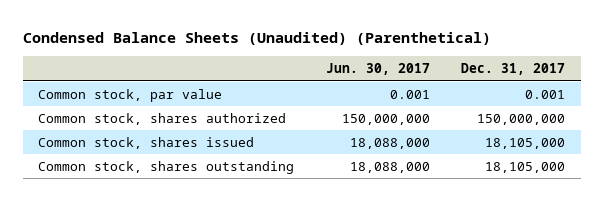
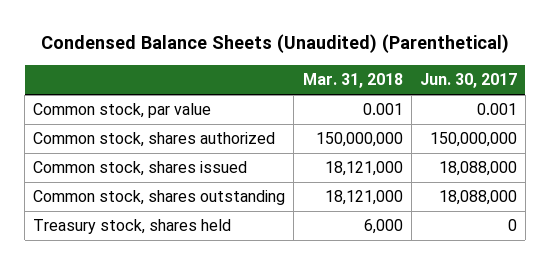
- | Jun. 30, 2017 | Dec. 31, 2017
+ | Mar. 31, 2018 | Jun. 30, 2017
+ Treasury stock, shares held | 6,000 | 0

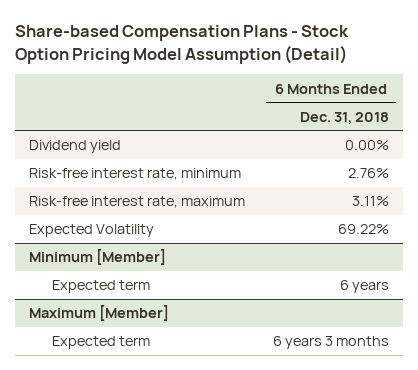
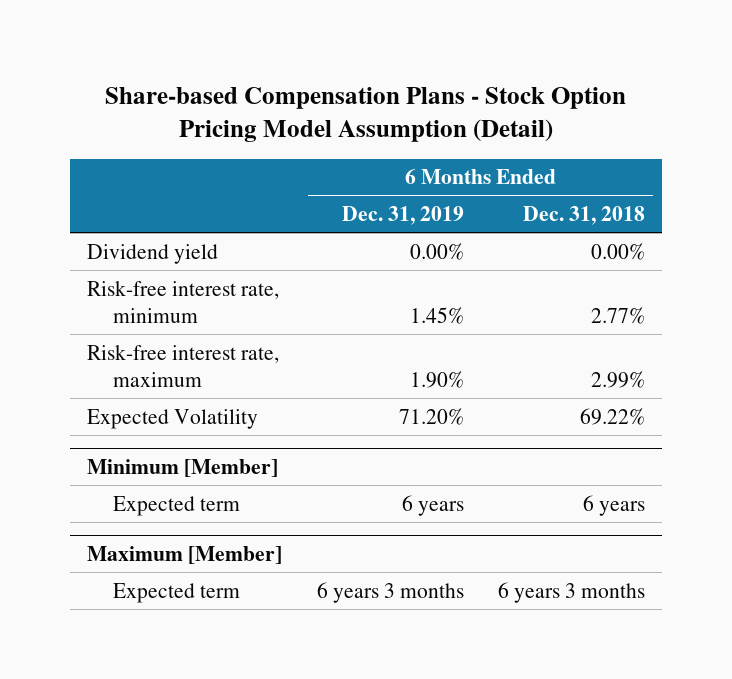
- | 6 Months Ended Dec. 31, 2018
+ | 6 Months Ended Dec. 31, 2019 | 6 Months Ended Dec. 31, 2018
- Risk-free interest rate, minimum | 2.76%
- Risk-free interest rate, maximum | 3.11%
+ Risk-free interest rate, minimum | 1.45% | 2.77%
+ Risk-free interest rate, maximum | 1.90% | 2.99%

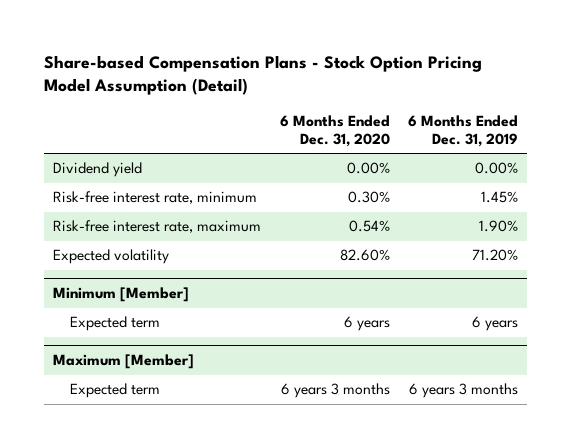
- | 6 Months Ended Dec. 31, 2019 | 6 Months Ended Dec. 31, 2018
+ | 6 Months Ended Dec. 31, 2020 | 6 Months Ended Dec. 31, 2019
- Expected Volatility | 71.20% | 69.22%
+ Expected volatility | 82.60% | 71.20%

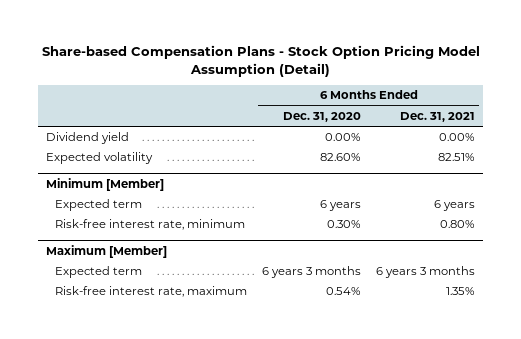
- | 6 Months Ended Dec. 31, 2020 | 6 Months Ended Dec. 31, 2019
+ | 6 Months Ended Dec. 31, 2020 | 6 Months Ended Dec. 31, 2021
- Risk-free interest rate, minimum | 0.30% | 1.45%
- Risk-free interest rate, maximum | 0.54% | 1.90%
@ Minimum [Member]
+ Risk-free interest rate, minimum | 0.30% | 0.80%
@ Maximum [Member]
+ Risk-free interest rate, maximum | 0.54% | 1.35%

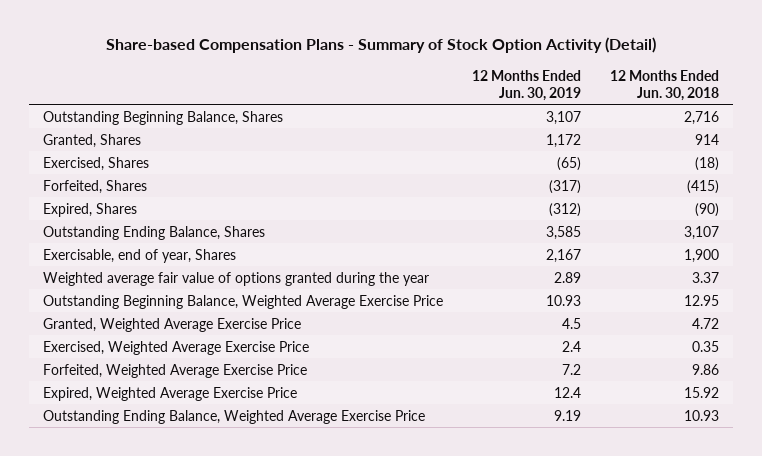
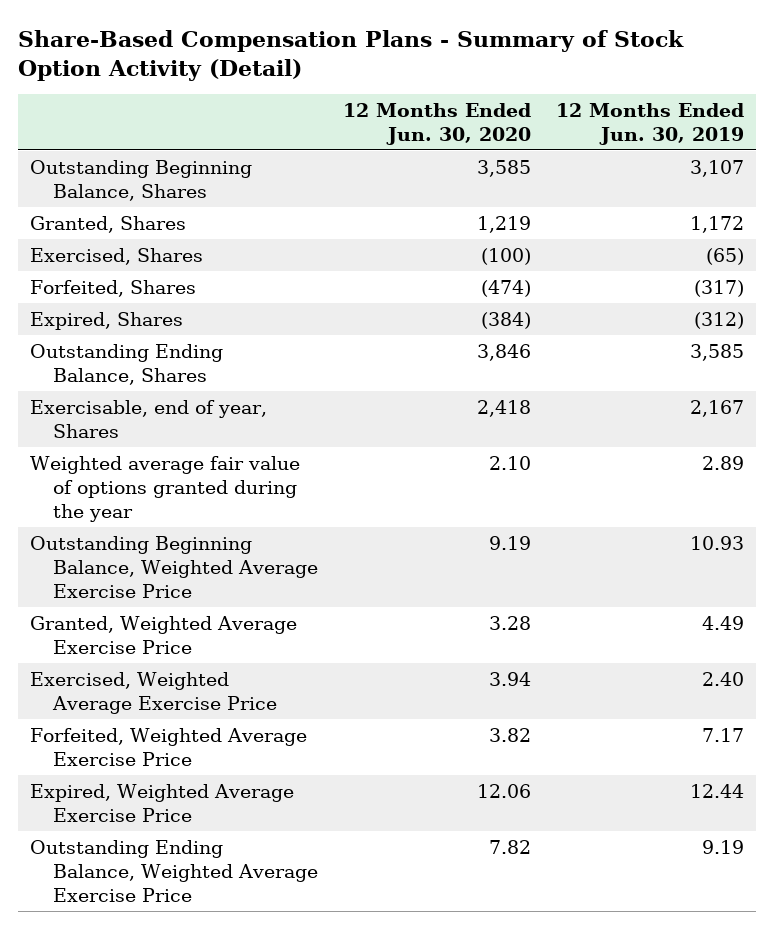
- Share-based Compensation Plans - Summary of Stock Option Activity (Detail)
+ Share-Based Compensation Plans - Summary of Stock Option Activity (Detail)
- | 12 Months Ended Jun. 30, 2019 | 12 Months Ended Jun. 30, 2018
+ | 12 Months Ended Jun. 30, 2020 | 12 Months Ended Jun. 30, 2019
- Granted, Weighted Average Exercise Price | 4.5 | 4.72
- Exercised, Weighted Average Exercise Price | 2.4 | 0.35
- Forfeited, Weighted Average Exercise Price | 7.2 | 9.86
- Expired, Weighted Average Exercise Price | 12.4 | 15.92
+ Granted, Weighted Average Exercise Price | 3.28 | 4.49
+ Exercised, Weighted Average Exercise Price | 3.94 | 2.40
+ Forfeited, Weighted Average Exercise Price | 3.82 | 7.17
+ Expired, Weighted Average Exercise Price | 12.06 | 12.44

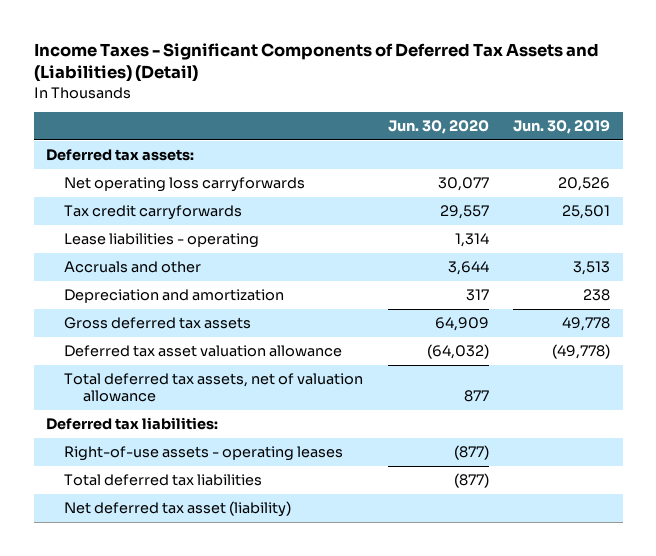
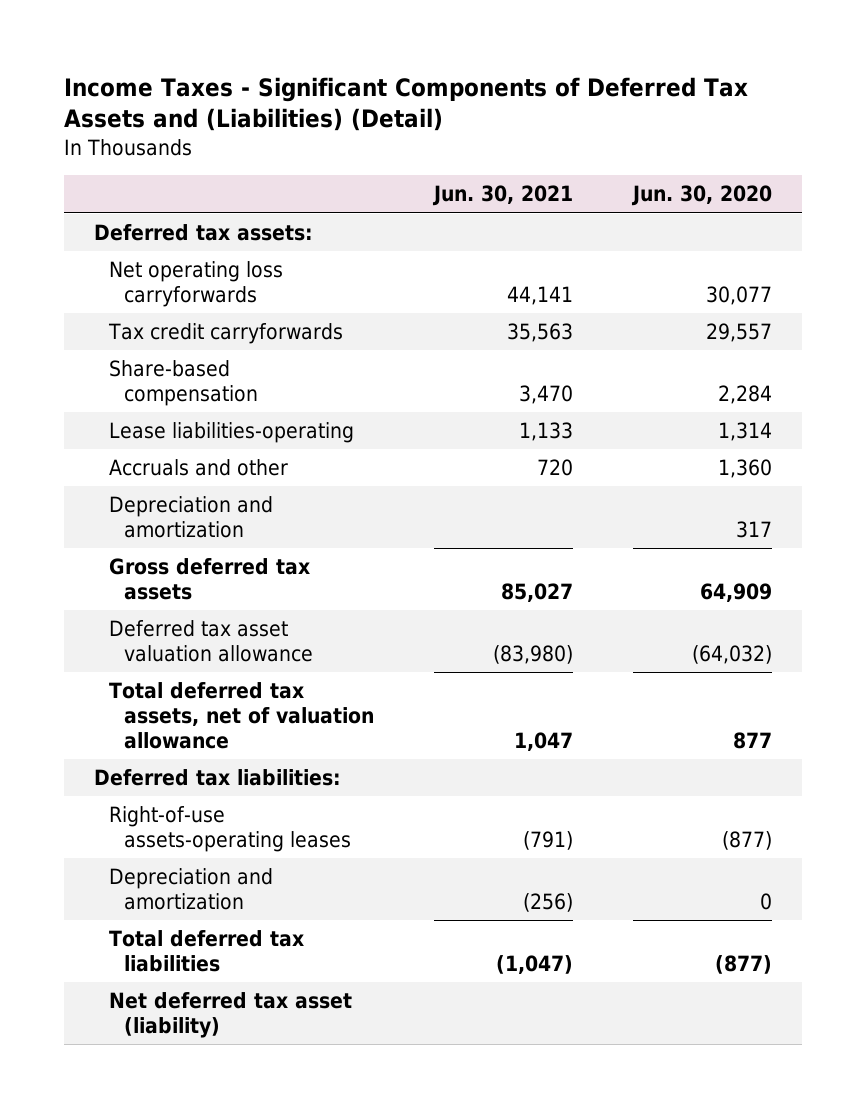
- | Jun. 30, 2020 | Jun. 30, 2019
+ | Jun. 30, 2021 | Jun. 30, 2020
- Lease liabilities - operating | 1,314 |
- Accruals and other | 3,644 | 3,513
+ Share-based compensation | 3,470 | 2,284
+ Lease liabilities-operating | 1,133 | 1,314
+ Accruals and other | 720 | 1,360
- Right-of-use assets - operating leases | (877) |
+ Right-of-use assets-operating leases | (791) | (877)
+ Depreciation and amortization | (256) | 0

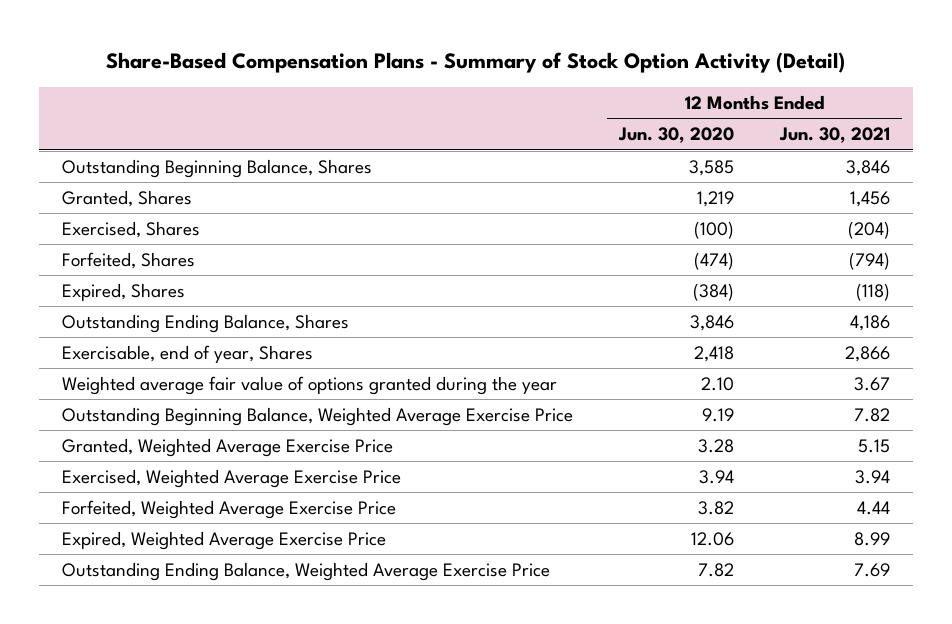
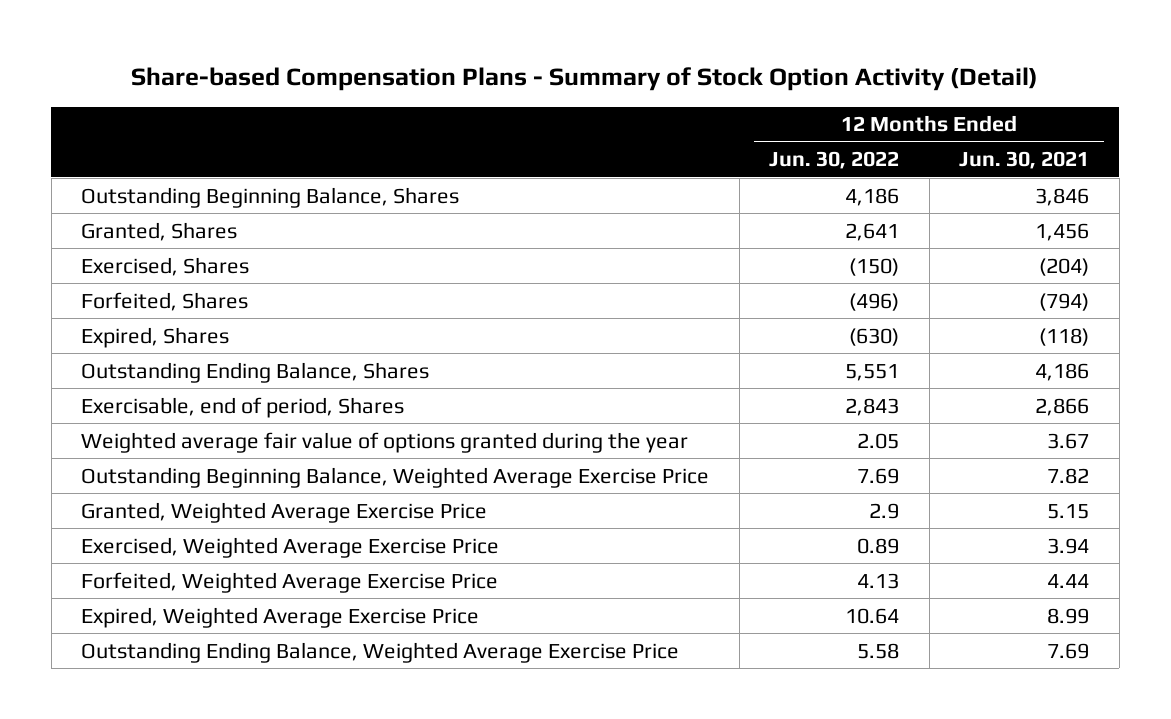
- Share-Based Compensation Plans - Summary of Stock Option Activity (Detail)
+ Share-based Compensation Plans - Summary of Stock Option Activity (Detail)
- | 12 Months Ended Jun. 30, 2020 | 12 Months Ended Jun. 30, 2021
+ | 12 Months Ended Jun. 30, 2022 | 12 Months Ended Jun. 30, 2021
- Exercisable, end of year, Shares | 2,418 | 2,866
+ Exercisable, end of period, Shares | 2,843 | 2,866

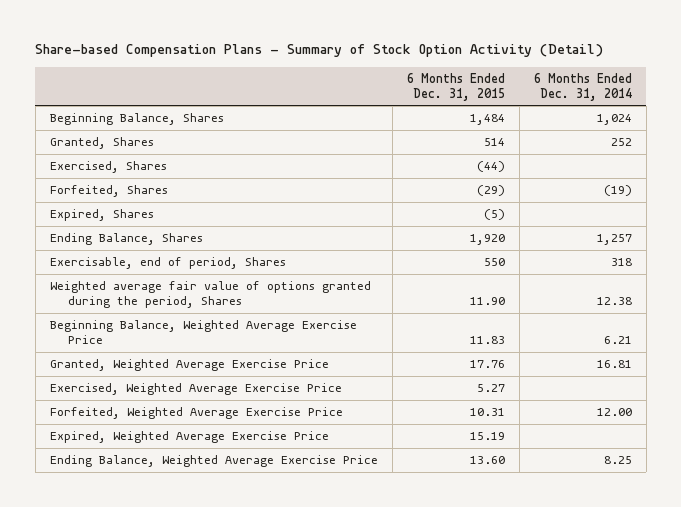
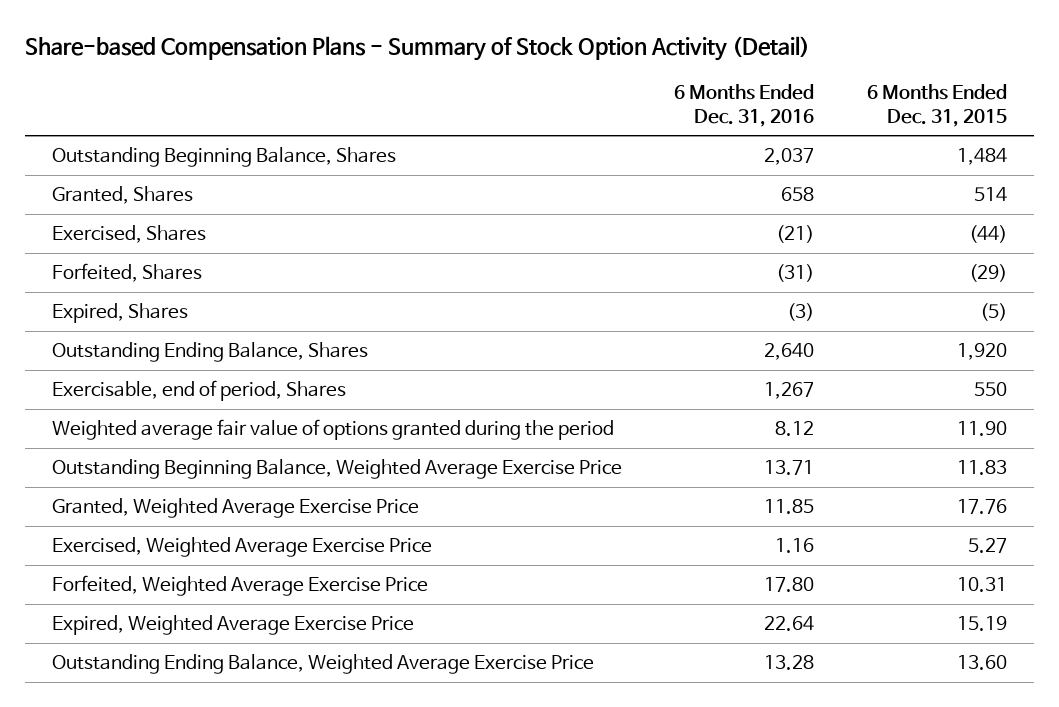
- | 6 Months Ended Dec. 31, 2015 | 6 Months Ended Dec. 31, 2014
+ | 6 Months Ended Dec. 31, 2016 | 6 Months Ended Dec. 31, 2015
- Beginning Balance, Shares | 1,484 | 1,024
+ Outstanding Beginning Balance, Shares | 2,037 | 1,484
- Ending Balance, Shares | 1,920 | 1,257
+ Outstanding Ending Balance, Shares | 2,640 | 1,920
- Weighted average fair value of options granted during the period, Shares | 11.90 | 12.38
- Beginning Balance, Weighted Average Exercise Price | 11.83 | 6.21
+ Weighted average fair value of options granted during the period | 8.12 | 11.90
+ Outstanding Beginning Balance, Weighted Average Exercise Price | 13.71 | 11.83
- Ending Balance, Weighted Average Exercise Price | 13.60 | 8.25
+ Outstanding Ending Balance, Weighted Average Exercise Price | 13.28 | 13.60

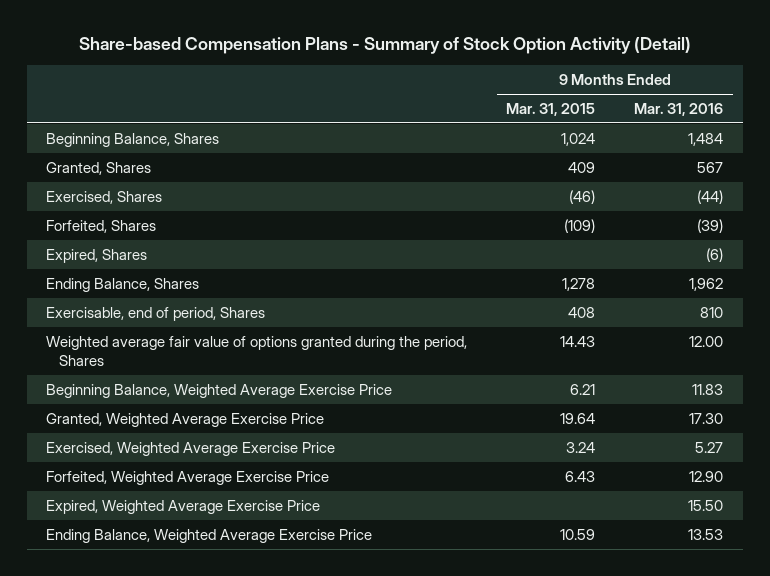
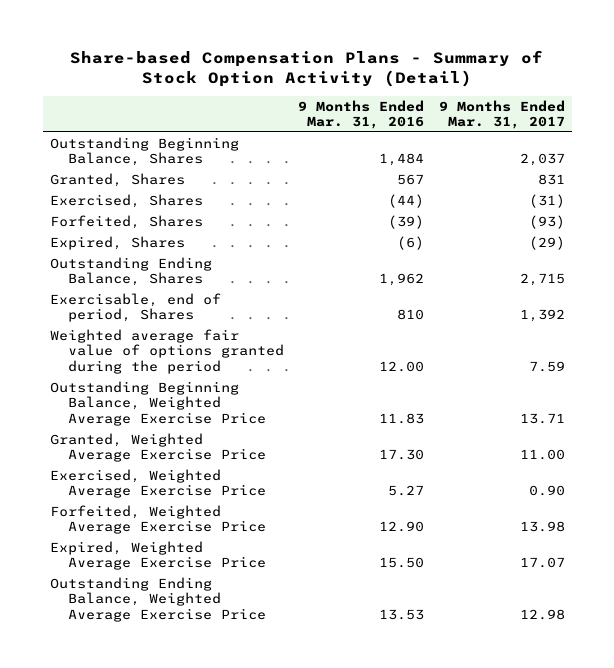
- | 9 Months Ended Mar. 31, 2015 | 9 Months Ended Mar. 31, 2016
+ | 9 Months Ended Mar. 31, 2016 | 9 Months Ended Mar. 31, 2017
- Beginning Balance, Shares | 1,024 | 1,484
+ Outstanding Beginning Balance, Shares | 1,484 | 2,037
- Ending Balance, Shares | 1,278 | 1,962
+ Outstanding Ending Balance, Shares | 1,962 | 2,715
- Weighted average fair value of options granted during the period, Shares | 14.43 | 12.00
- Beginning Balance, Weighted Average Exercise Price | 6.21 | 11.83
+ Weighted average fair value of options granted during the period | 12.00 | 7.59
+ Outstanding Beginning Balance, Weighted Average Exercise Price | 11.83 | 13.71
- Ending Balance, Weighted Average Exercise Price | 10.59 | 13.53
+ Outstanding Ending Balance, Weighted Average Exercise Price | 13.53 | 12.98

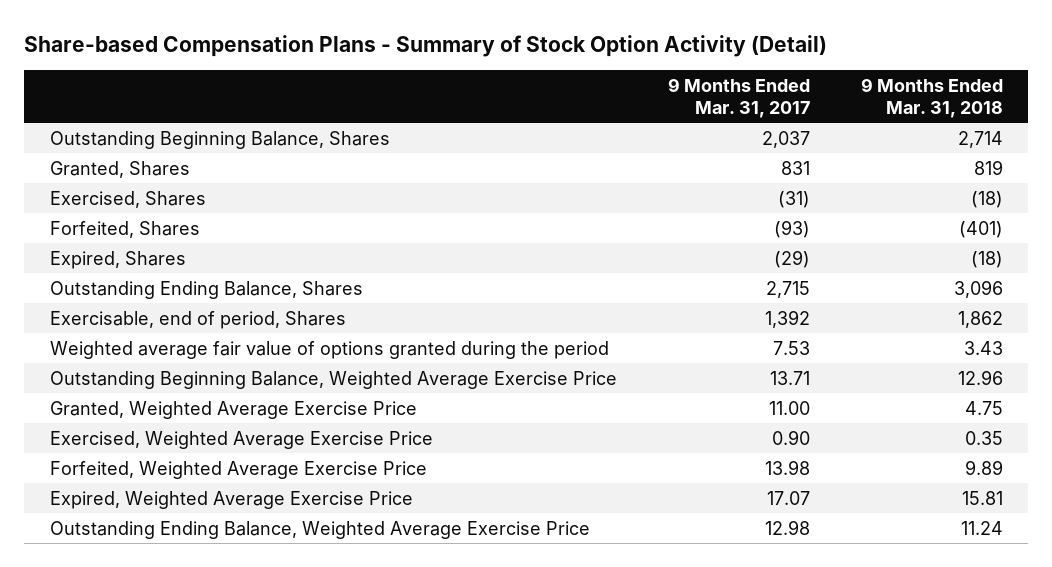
- | 9 Months Ended Mar. 31, 2016 | 9 Months Ended Mar. 31, 2017
+ | 9 Months Ended Mar. 31, 2017 | 9 Months Ended Mar. 31, 2018
- Weighted average fair value of options granted during the period | 12.00 | 7.59
+ Weighted average fair value of options granted during the period | 7.53 | 3.43

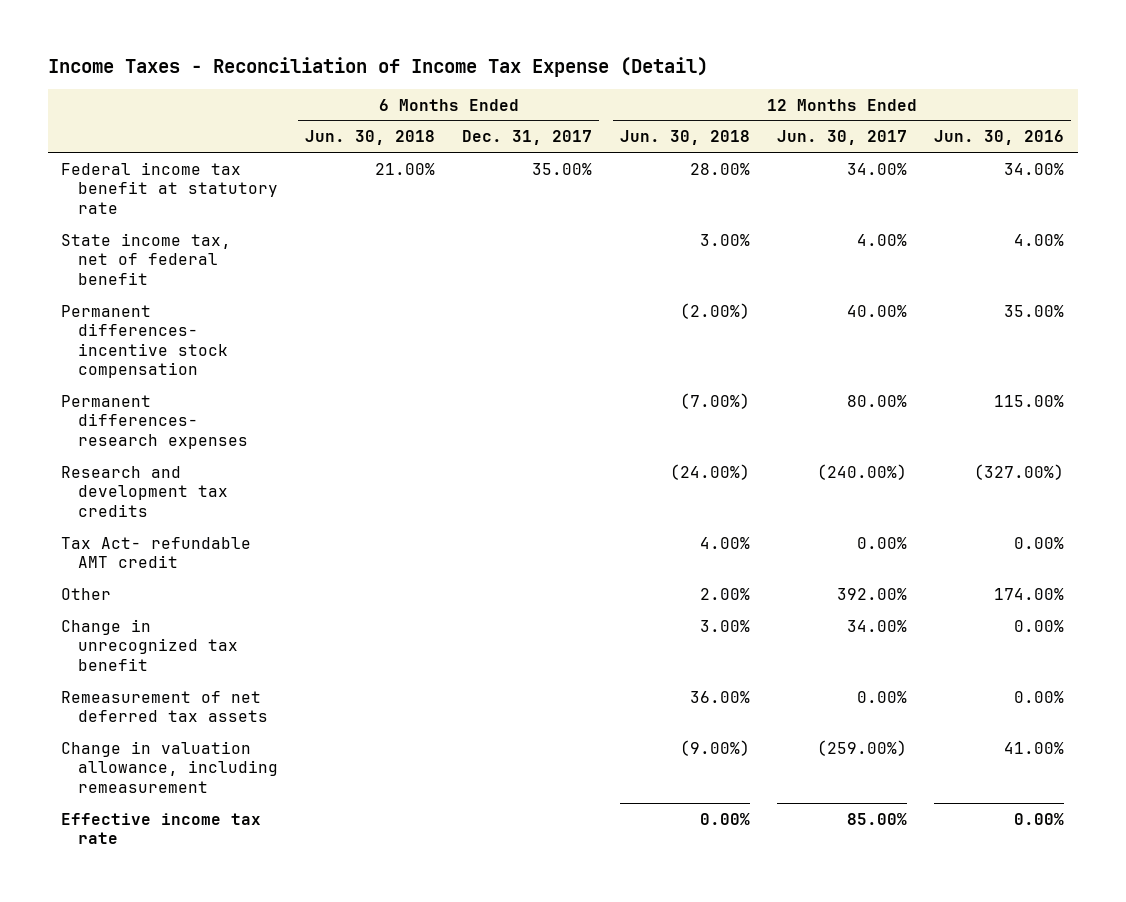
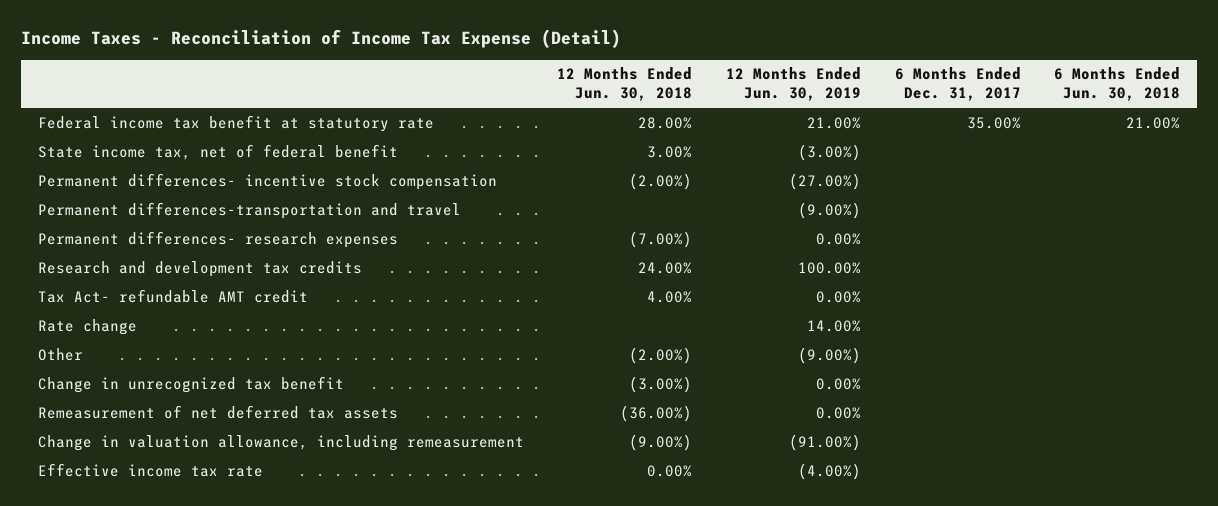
- | 6 Months Ended Jun. 30, 2018 | 6 Months Ended Dec. 31, 2017 | 12 Months Ended Jun. 30, 2018 | 12 Months Ended Jun. 30, 2017 | 12 Months Ended Jun. 30, 2016
+ | 12 Months Ended Jun. 30, 2018 | 12 Months Ended Jun. 30, 2019 | 6 Months Ended Dec. 31, 2017 | 6 Months Ended Jun. 30, 2018
+ Permanent differences-transportation and travel | | (9.00%) | |
- Research and development tax credits | | | (24.00%) | (240.00%) | (327.00%)
+ Research and development tax credits | 24.00% | 100.00% | |
- Other | | | 2.00% | 392.00% | 174.00%
- Change in unrecognized tax benefit | | | 3.00% | 34.00% | 0.00%
- Remeasurement of net deferred tax assets | | | 36.00% | 0.00% | 0.00%
+ Rate change | | 14.00% | |
+ Other | (2.00%) | (9.00%) | |
+ Change in unrecognized tax benefit | (3.00%) | 0.00% | |
+ Remeasurement of net deferred tax assets | (36.00%) | 0.00% | |

